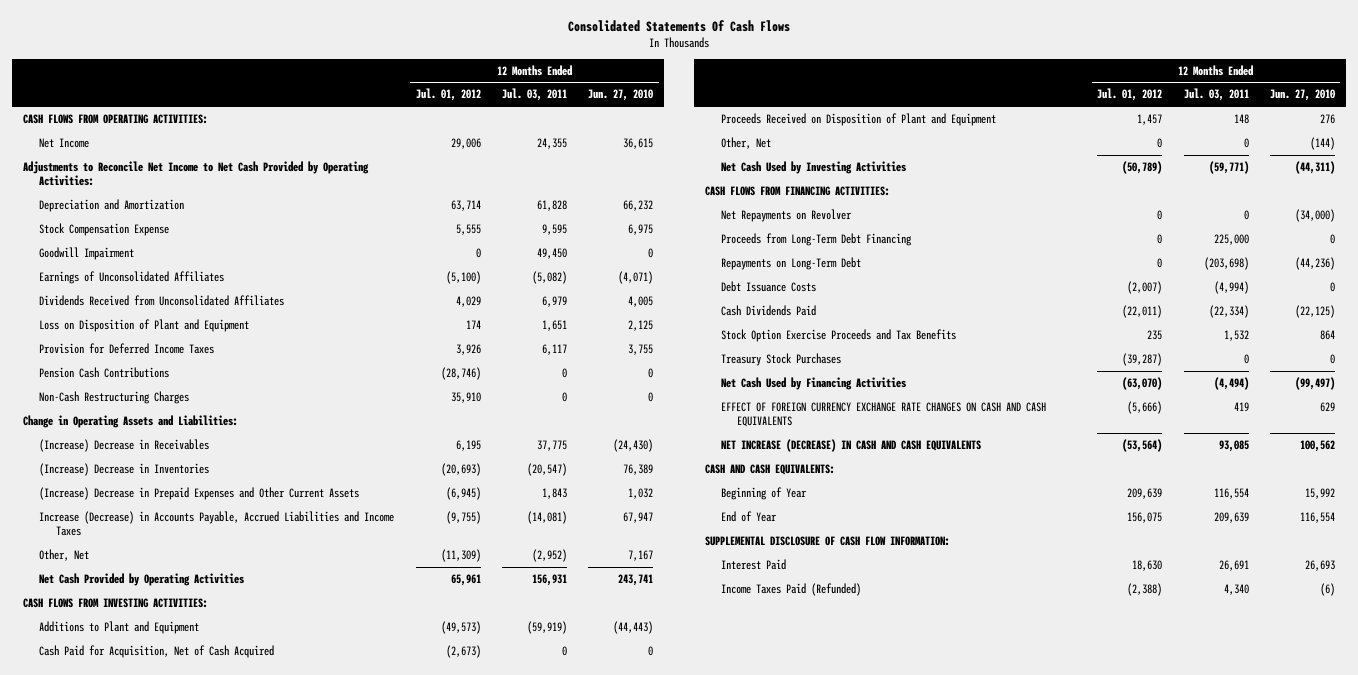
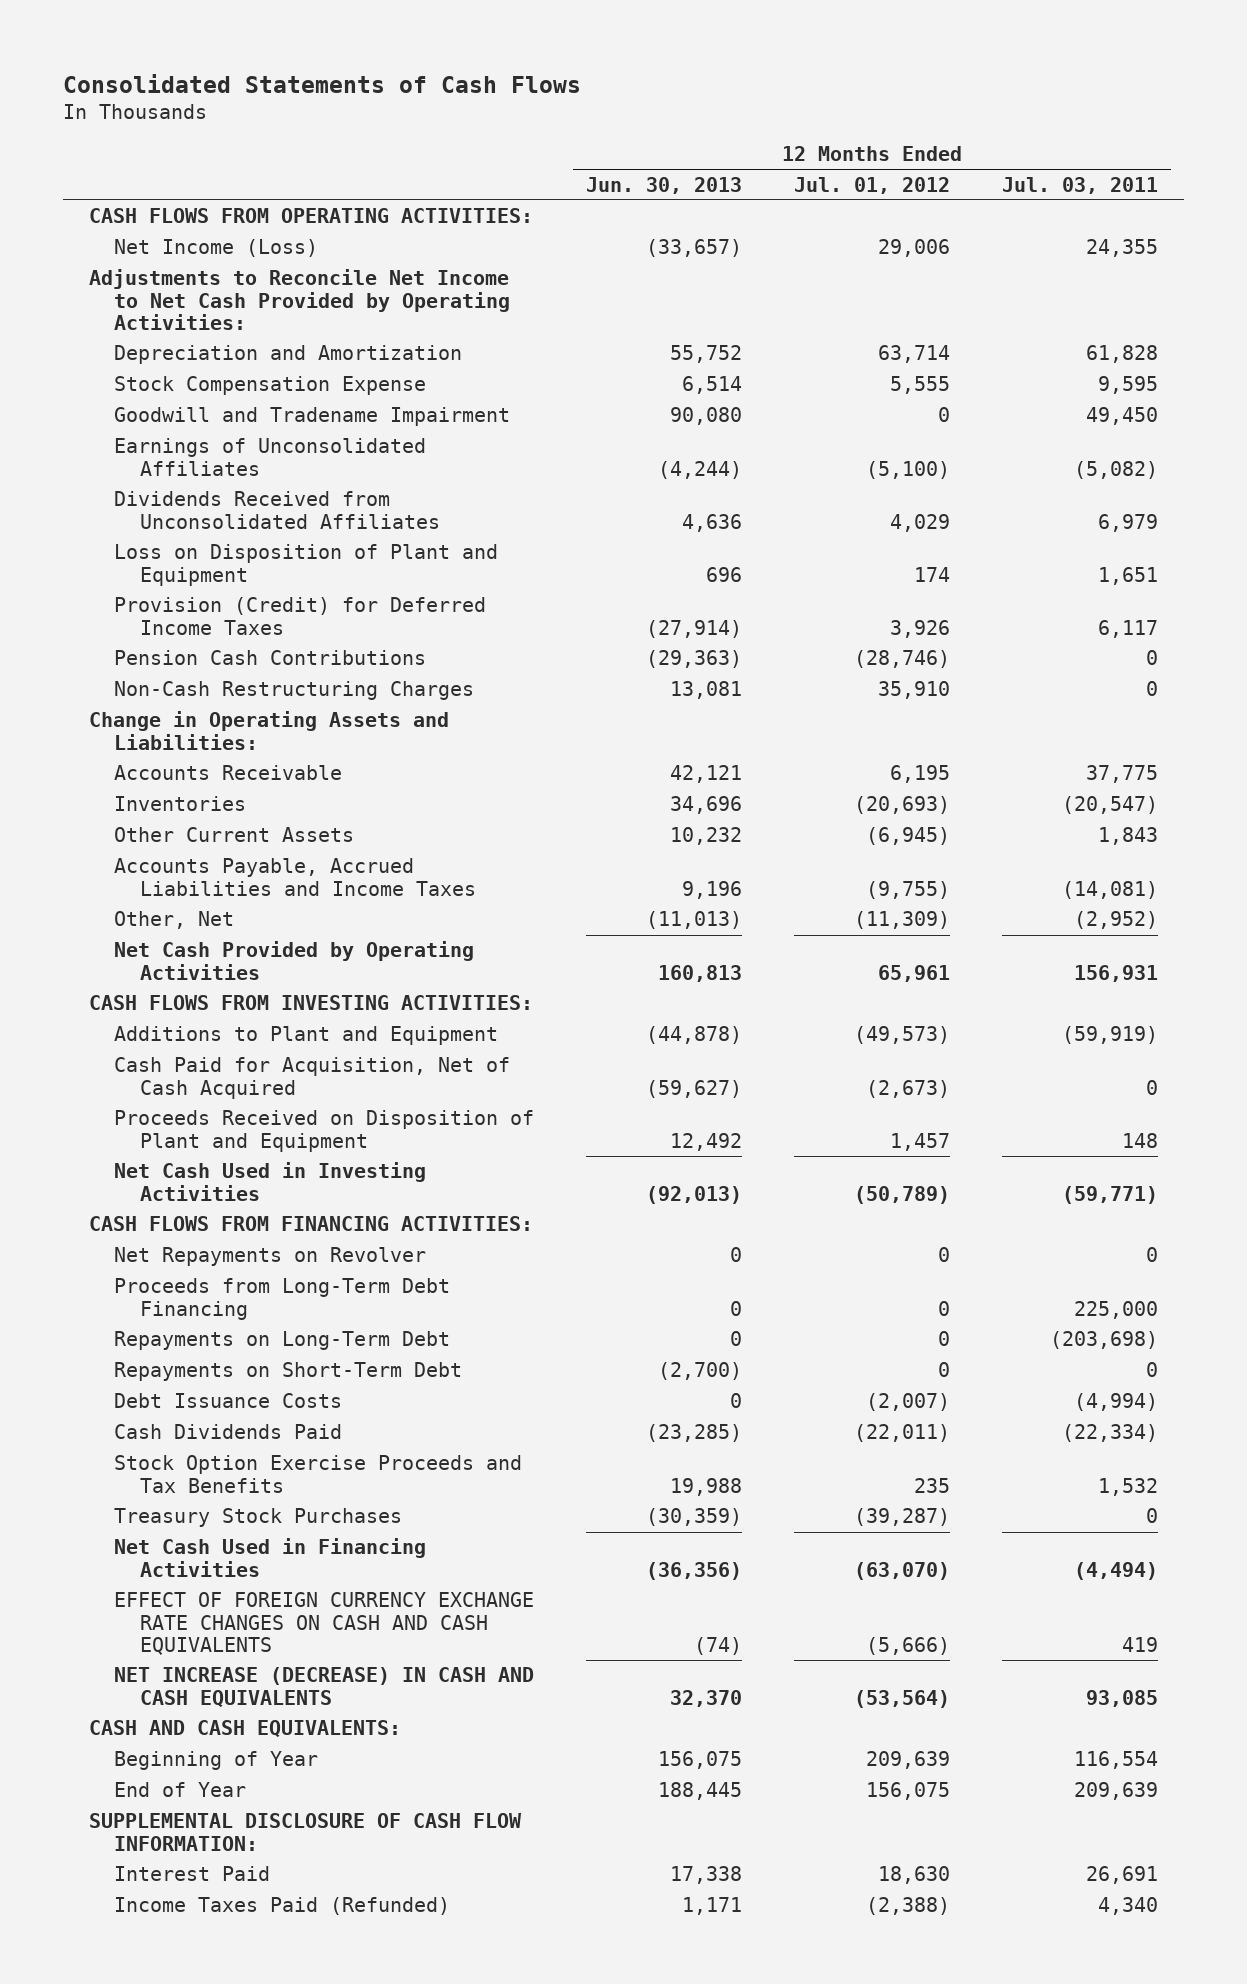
- Consolidated Statements Of Cash Flows
+ Consolidated Statements of Cash Flows
- | 12 Months Ended Jul. 01, 2012 | 12 Months Ended Jul. 03, 2011 | 12 Months Ended Jun. 27, 2010
+ | 12 Months Ended Jun. 30, 2013 | 12 Months Ended Jul. 01, 2012 | 12 Months Ended Jul. 03, 2011
- Net Income | 29,006 | 24,355 | 36,615
+ Net Income (Loss) | (33,657) | 29,006 | 24,355
- Goodwill Impairment | 0 | 49,450 | 0
+ Goodwill and Tradename Impairment | 90,080 | 0 | 49,450
- Provision for Deferred Income Taxes | 3,926 | 6,117 | 3,755
+ Provision (Credit) for Deferred Income Taxes | (27,914) | 3,926 | 6,117
- (Increase) Decrease in Receivables | 6,195 | 37,775 | (24,430)
- (Increase) Decrease in Inventories | (20,693) | (20,547) | 76,389
- (Increase) Decrease in Prepaid Expenses and Other Current Assets | (6,945) | 1,843 | 1,032
- Increase (Decrease) in Accounts Payable, Accrued Liabilities and Income Taxes | (9,755) | (14,081) | 67,947
+ Accounts Receivable | 42,121 | 6,195 | 37,775
+ Inventories | 34,696 | (20,693) | (20,547)
+ Other Current Assets | 10,232 | (6,945) | 1,843
+ Accounts Payable, Accrued Liabilities and Income Taxes | 9,196 | (9,755) | (14,081)
- Other, Net | 0 | 0 | (144)
- Net Cash Used by Investing Activities | (50,789) | (59,771) | (44,311)
+ Net Cash Used in Investing Activities | (92,013) | (50,789) | (59,771)
+ Repayments on Short-Term Debt | (2,700) | 0 | 0
- Net Cash Used by Financing Activities | (63,070) | (4,494) | (99,497)
+ Net Cash Used in Financing Activities | (36,356) | (63,070) | (4,494)

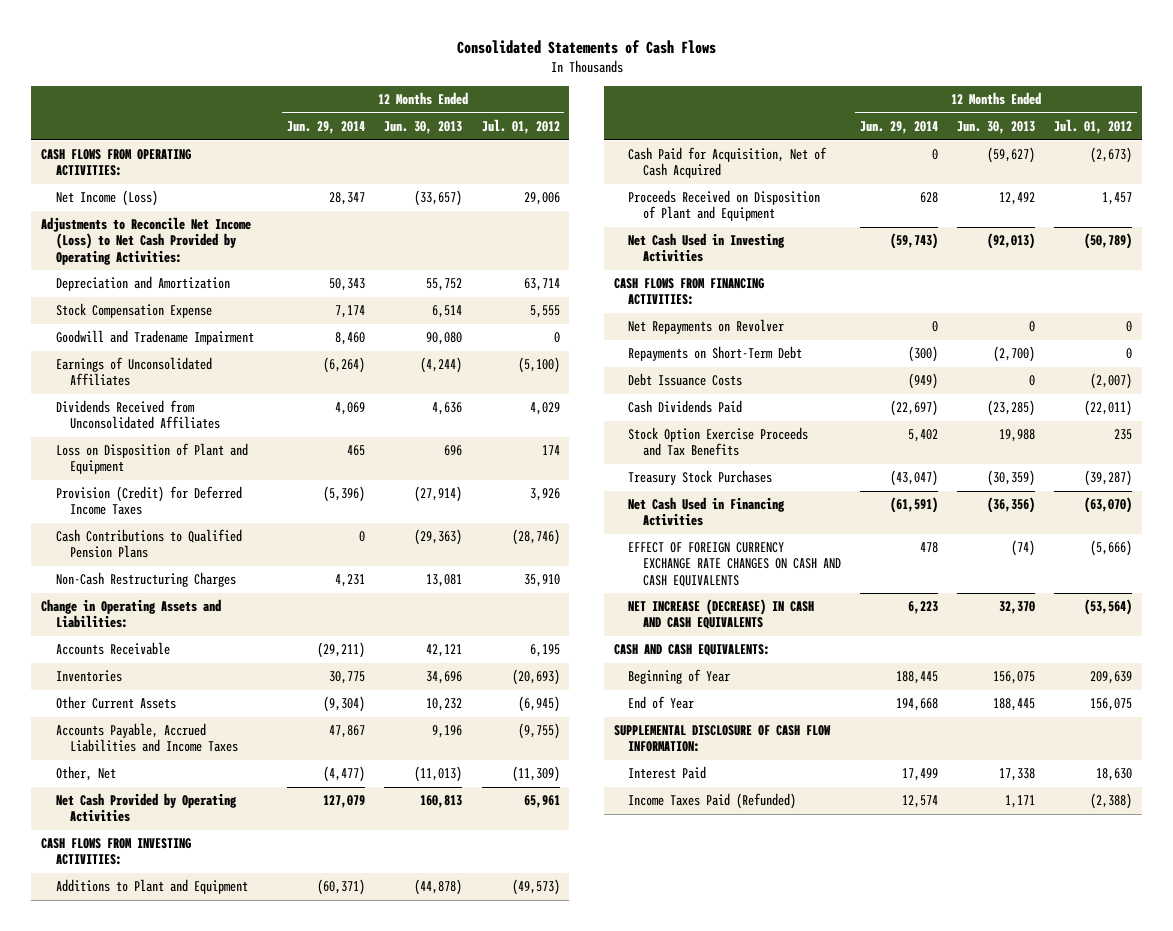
- | 12 Months Ended Jun. 30, 2013 | 12 Months Ended Jul. 01, 2012 | 12 Months Ended Jul. 03, 2011
+ | 12 Months Ended Jun. 29, 2014 | 12 Months Ended Jun. 30, 2013 | 12 Months Ended Jul. 01, 2012
- Adjustments to Reconcile Net Income to Net Cash Provided by Operating Activities:
+ Adjustments to Reconcile Net Income (Loss) to Net Cash Provided by Operating Activities:
- Pension Cash Contributions | (29,363) | (28,746) | 0
+ Cash Contributions to Qualified Pension Plans | 0 | (29,363) | (28,746)
- Proceeds from Long-Term Debt Financing | 0 | 0 | 225,000
- Repayments on Long-Term Debt | 0 | 0 | (203,698)

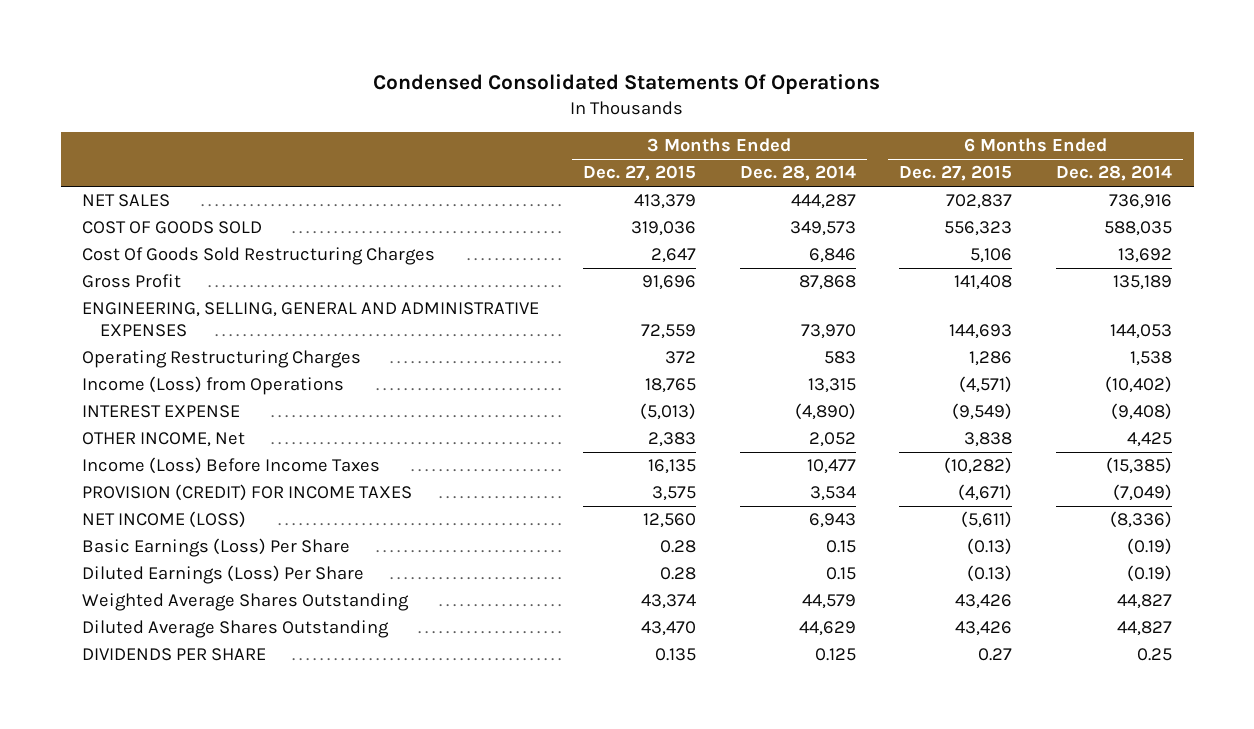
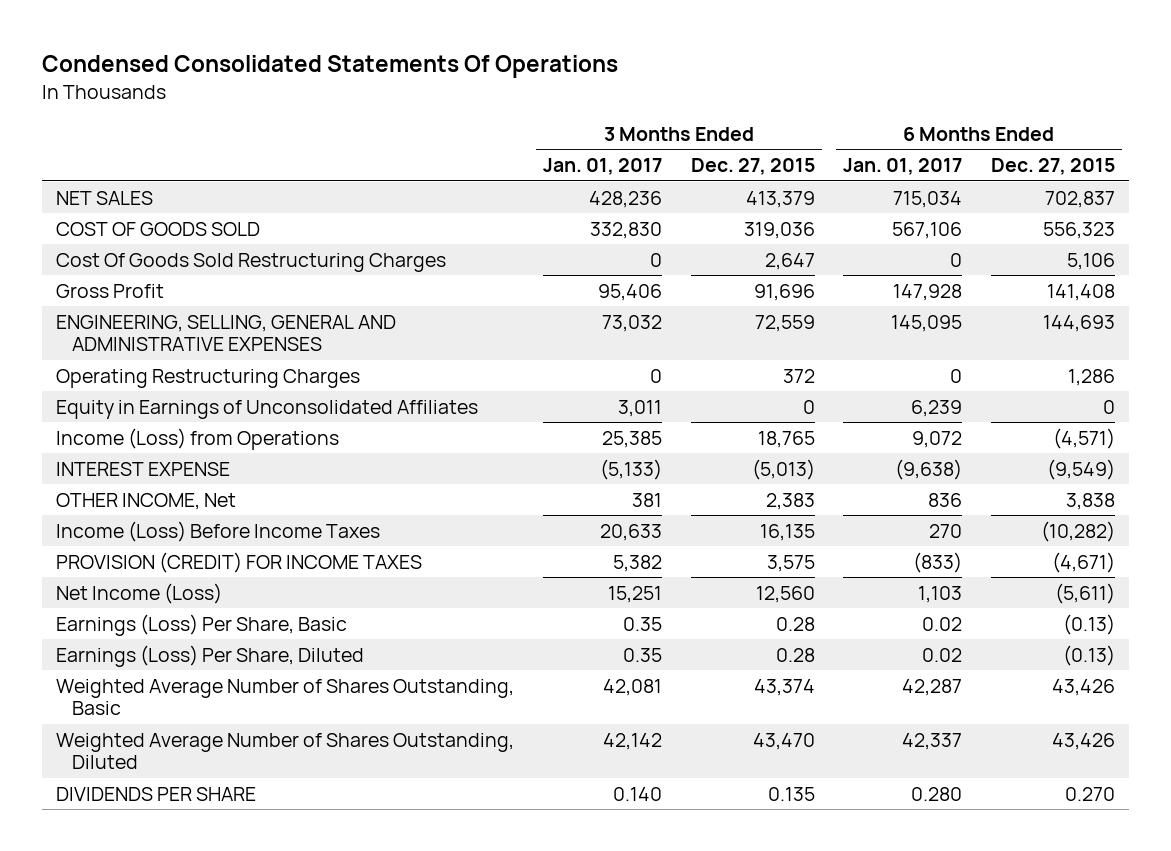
- | 3 Months Ended Dec. 27, 2015 | 3 Months Ended Dec. 28, 2014 | 6 Months Ended Dec. 27, 2015 | 6 Months Ended Dec. 28, 2014
+ | 3 Months Ended Jan. 01, 2017 | 3 Months Ended Dec. 27, 2015 | 6 Months Ended Jan. 01, 2017 | 6 Months Ended Dec. 27, 2015
+ Equity in Earnings of Unconsolidated Affiliates | 3,011 | 0 | 6,239 | 0
- NET INCOME (LOSS) | 12,560 | 6,943 | (5,611) | (8,336)
- Basic Earnings (Loss) Per Share | 0.28 | 0.15 | (0.13) | (0.19)
- Diluted Earnings (Loss) Per Share | 0.28 | 0.15 | (0.13) | (0.19)
- Weighted Average Shares Outstanding | 43,374 | 44,579 | 43,426 | 44,827
- Diluted Average Shares Outstanding | 43,470 | 44,629 | 43,426 | 44,827
- DIVIDENDS PER SHARE | 0.135 | 0.125 | 0.27 | 0.25
+ Net Income (Loss) | 15,251 | 12,560 | 1,103 | (5,611)
+ Earnings (Loss) Per Share, Basic | 0.35 | 0.28 | 0.02 | (0.13)
+ Earnings (Loss) Per Share, Diluted | 0.35 | 0.28 | 0.02 | (0.13)
+ Weighted Average Number of Shares Outstanding, Basic | 42,081 | 43,374 | 42,287 | 43,426
+ Weighted Average Number of Shares Outstanding, Diluted | 42,142 | 43,470 | 42,337 | 43,426
+ DIVIDENDS PER SHARE | 0.140 | 0.135 | 0.280 | 0.270

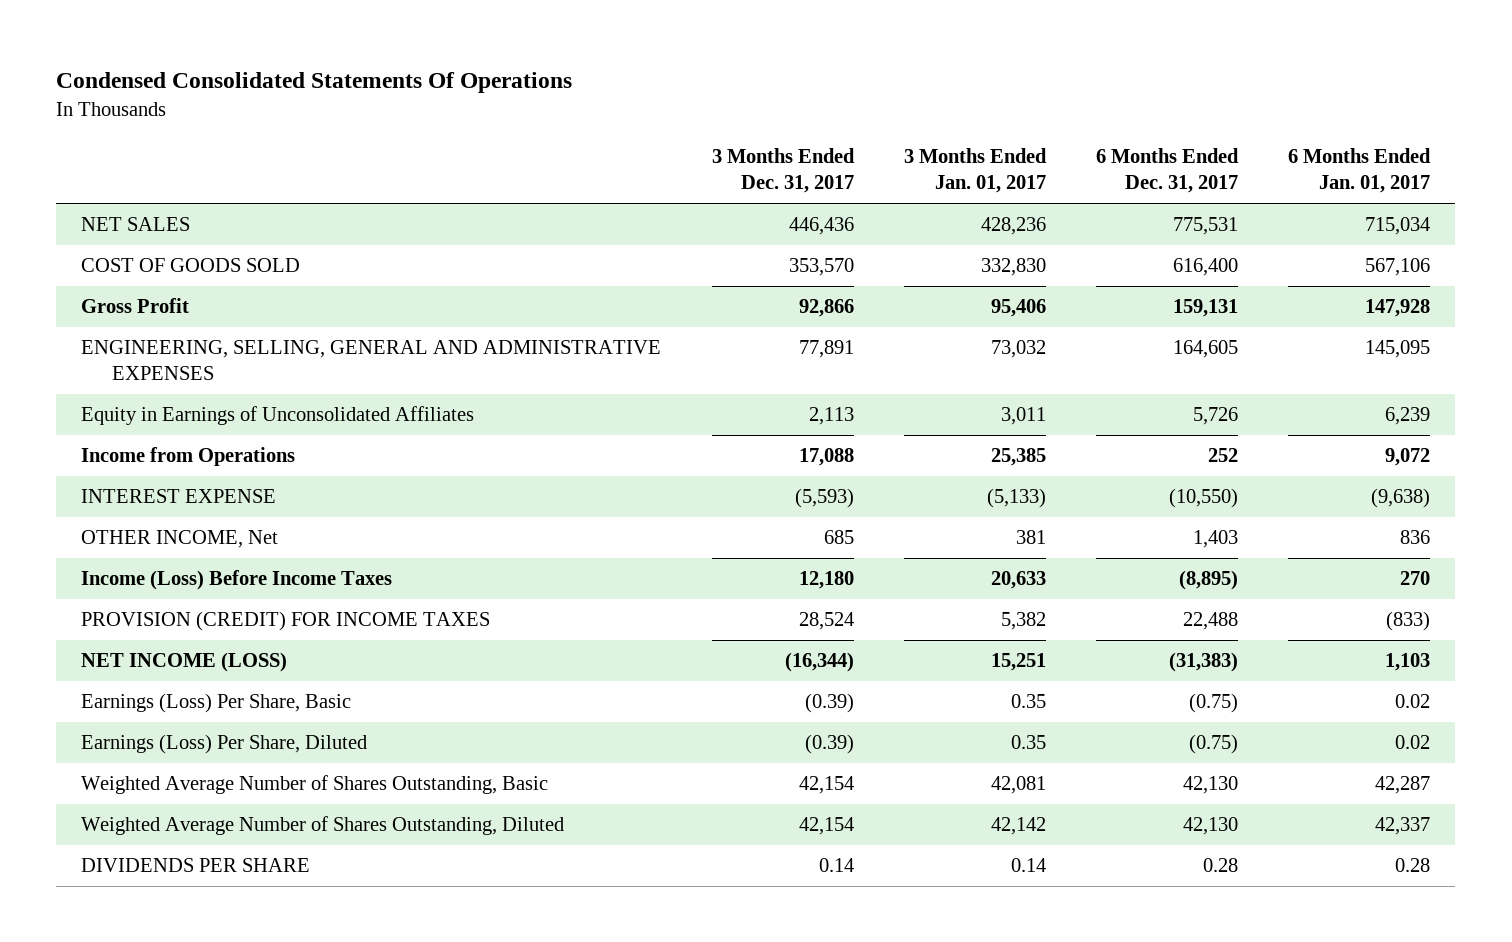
- | 3 Months Ended Jan. 01, 2017 | 3 Months Ended Dec. 27, 2015 | 6 Months Ended Jan. 01, 2017 | 6 Months Ended Dec. 27, 2015
+ | 3 Months Ended Dec. 31, 2017 | 3 Months Ended Jan. 01, 2017 | 6 Months Ended Dec. 31, 2017 | 6 Months Ended Jan. 01, 2017
- Cost Of Goods Sold Restructuring Charges | 0 | 2,647 | 0 | 5,106
- Operating Restructuring Charges | 0 | 372 | 0 | 1,286
- Income (Loss) from Operations | 25,385 | 18,765 | 9,072 | (4,571)
+ Income from Operations | 17,088 | 25,385 | 252 | 9,072
- Net Income (Loss) | 15,251 | 12,560 | 1,103 | (5,611)
+ NET INCOME (LOSS) | (16,344) | 15,251 | (31,383) | 1,103
- DIVIDENDS PER SHARE | 0.140 | 0.135 | 0.280 | 0.270
+ DIVIDENDS PER SHARE | 0.14 | 0.14 | 0.28 | 0.28

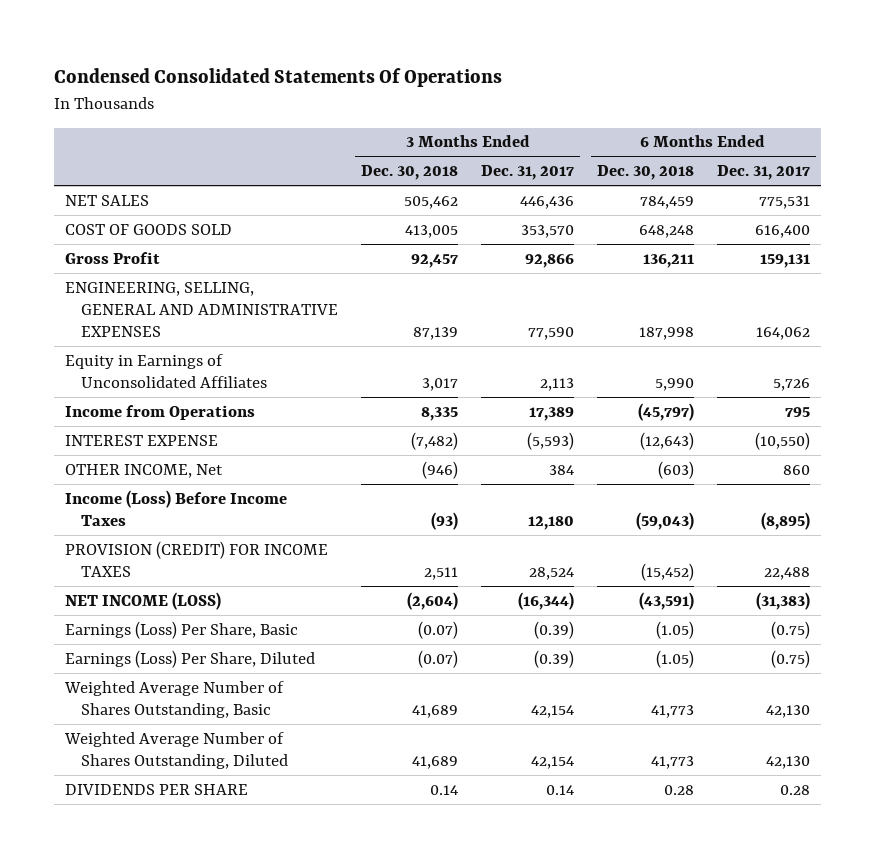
- | 3 Months Ended Dec. 31, 2017 | 3 Months Ended Jan. 01, 2017 | 6 Months Ended Dec. 31, 2017 | 6 Months Ended Jan. 01, 2017
+ | 3 Months Ended Dec. 30, 2018 | 3 Months Ended Dec. 31, 2017 | 6 Months Ended Dec. 30, 2018 | 6 Months Ended Dec. 31, 2017
- ENGINEERING, SELLING, GENERAL AND ADMINISTRATIVE EXPENSES | 77,891 | 73,032 | 164,605 | 145,095
+ ENGINEERING, SELLING, GENERAL AND ADMINISTRATIVE EXPENSES | 87,139 | 77,590 | 187,998 | 164,062
- Income from Operations | 17,088 | 25,385 | 252 | 9,072
+ Income from Operations | 8,335 | 17,389 | (45,797) | 795
- OTHER INCOME, Net | 685 | 381 | 1,403 | 836
+ OTHER INCOME, Net | (946) | 384 | (603) | 860

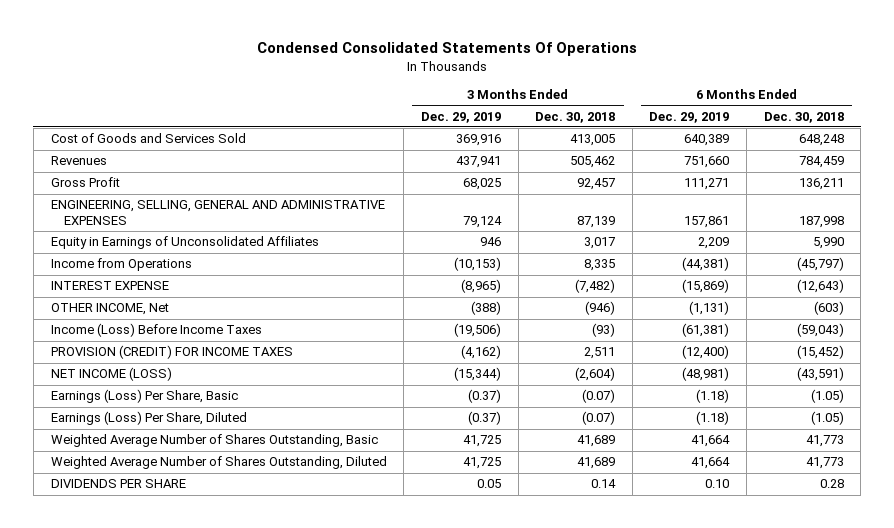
- | 3 Months Ended Dec. 30, 2018 | 3 Months Ended Dec. 31, 2017 | 6 Months Ended Dec. 30, 2018 | 6 Months Ended Dec. 31, 2017
+ | 3 Months Ended Dec. 29, 2019 | 3 Months Ended Dec. 30, 2018 | 6 Months Ended Dec. 29, 2019 | 6 Months Ended Dec. 30, 2018
- NET SALES | 505,462 | 446,436 | 784,459 | 775,531
- COST OF GOODS SOLD | 413,005 | 353,570 | 648,248 | 616,400
+ Cost of Goods and Services Sold | 369,916 | 413,005 | 640,389 | 648,248
+ Revenues | 437,941 | 505,462 | 751,660 | 784,459

